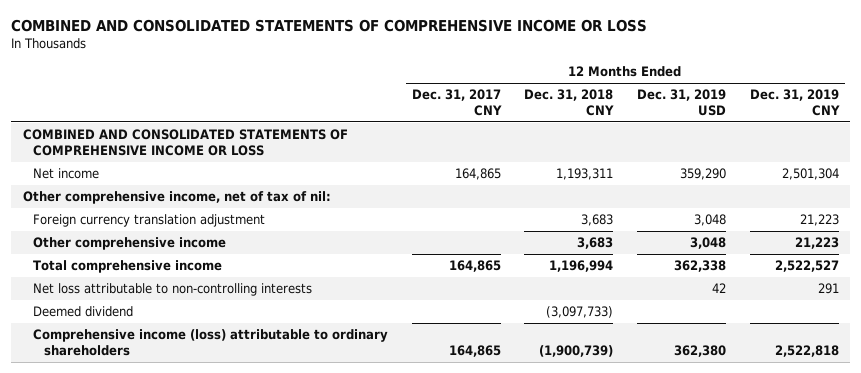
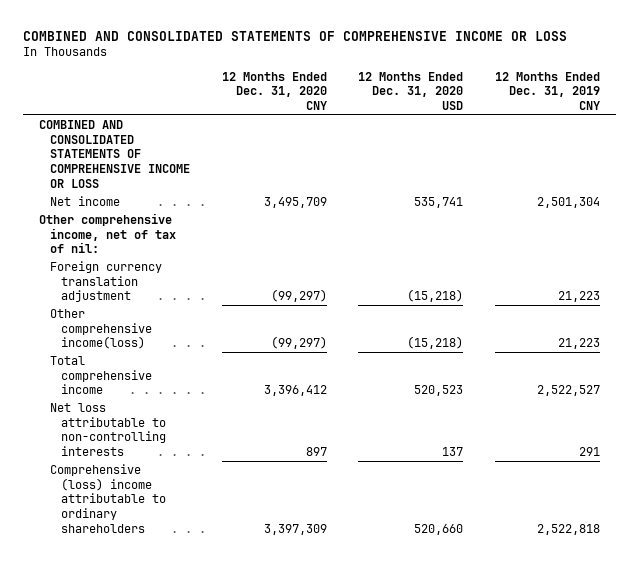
- | 12 Months Ended Dec. 31, 2017 CNY | 12 Months Ended Dec. 31, 2018 CNY | 12 Months Ended Dec. 31, 2019 USD | 12 Months Ended Dec. 31, 2019 CNY
+ | 12 Months Ended Dec. 31, 2020 CNY | 12 Months Ended Dec. 31, 2020 USD | 12 Months Ended Dec. 31, 2019 CNY
- Other comprehensive income | | 3,683 | 3,048 | 21,223
+ Other comprehensive income(loss) | (99,297) | (15,218) | 21,223
- Deemed dividend | | (3,097,733) | |
- Comprehensive income (loss) attributable to ordinary shareholders | 164,865 | (1,900,739) | 362,380 | 2,522,818
+ Comprehensive (loss) income attributable to ordinary shareholders | 3,397,309 | 520,660 | 2,522,818

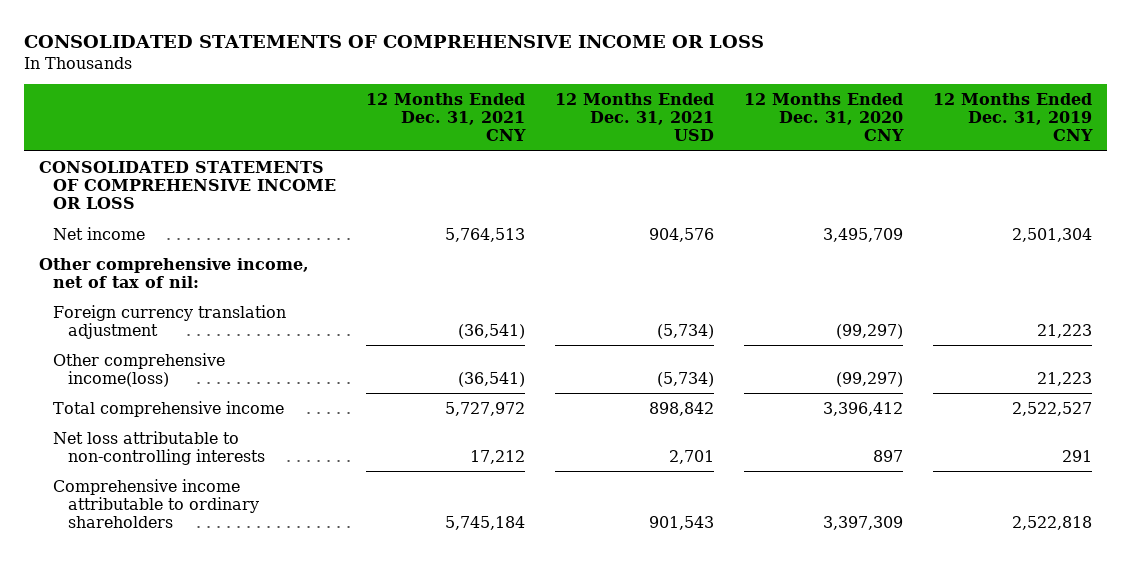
- COMBINED AND CONSOLIDATED STATEMENTS OF COMPREHENSIVE INCOME OR LOSS
+ CONSOLIDATED STATEMENTS OF COMPREHENSIVE INCOME OR LOSS
- | 12 Months Ended Dec. 31, 2020 CNY | 12 Months Ended Dec. 31, 2020 USD | 12 Months Ended Dec. 31, 2019 CNY
+ | 12 Months Ended Dec. 31, 2021 CNY | 12 Months Ended Dec. 31, 2021 USD | 12 Months Ended Dec. 31, 2020 CNY | 12 Months Ended Dec. 31, 2019 CNY
- COMBINED AND CONSOLIDATED STATEMENTS OF COMPREHENSIVE INCOME OR LOSS
+ CONSOLIDATED STATEMENTS OF COMPREHENSIVE INCOME OR LOSS
- Comprehensive (loss) income attributable to ordinary shareholders | 3,397,309 | 520,660 | 2,522,818
+ Comprehensive income attributable to ordinary shareholders | 5,745,184 | 901,543 | 3,397,309 | 2,522,818

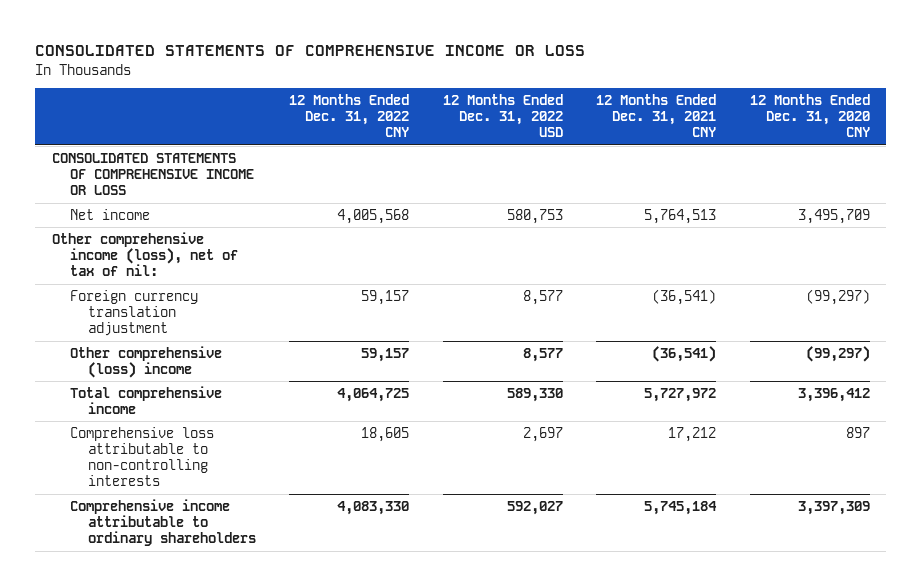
- | 12 Months Ended Dec. 31, 2021 CNY | 12 Months Ended Dec. 31, 2021 USD | 12 Months Ended Dec. 31, 2020 CNY | 12 Months Ended Dec. 31, 2019 CNY
+ | 12 Months Ended Dec. 31, 2022 CNY | 12 Months Ended Dec. 31, 2022 USD | 12 Months Ended Dec. 31, 2021 CNY | 12 Months Ended Dec. 31, 2020 CNY
- Other comprehensive income, net of tax of nil:
+ Other comprehensive income (loss), net of tax of nil:
- Other comprehensive income(loss) | (36,541) | (5,734) | (99,297) | 21,223
+ Other comprehensive (loss) income | 59,157 | 8,577 | (36,541) | (99,297)
- Net loss attributable to non-controlling interests | 17,212 | 2,701 | 897 | 291
+ Comprehensive loss attributable to non-controlling interests | 18,605 | 2,697 | 17,212 | 897

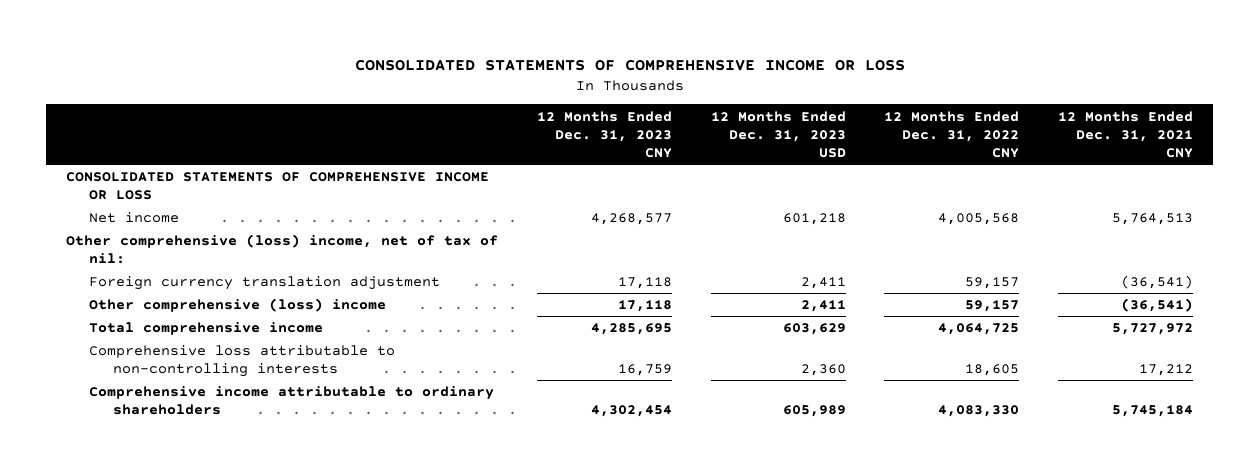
- | 12 Months Ended Dec. 31, 2022 CNY | 12 Months Ended Dec. 31, 2022 USD | 12 Months Ended Dec. 31, 2021 CNY | 12 Months Ended Dec. 31, 2020 CNY
+ | 12 Months Ended Dec. 31, 2023 CNY | 12 Months Ended Dec. 31, 2023 USD | 12 Months Ended Dec. 31, 2022 CNY | 12 Months Ended Dec. 31, 2021 CNY
- Other comprehensive income (loss), net of tax of nil:
+ Other comprehensive (loss) income, net of tax of nil:

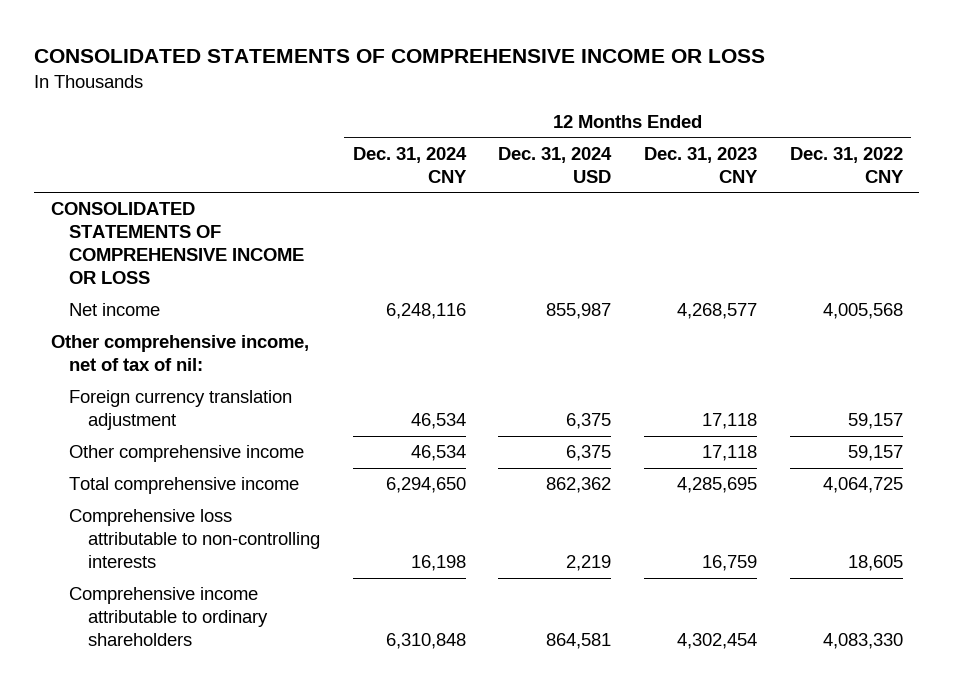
- | 12 Months Ended Dec. 31, 2023 CNY | 12 Months Ended Dec. 31, 2023 USD | 12 Months Ended Dec. 31, 2022 CNY | 12 Months Ended Dec. 31, 2021 CNY
+ | 12 Months Ended Dec. 31, 2024 CNY | 12 Months Ended Dec. 31, 2024 USD | 12 Months Ended Dec. 31, 2023 CNY | 12 Months Ended Dec. 31, 2022 CNY
- Other comprehensive (loss) income, net of tax of nil:
+ Other comprehensive income, net of tax of nil:
- Other comprehensive (loss) income | 17,118 | 2,411 | 59,157 | (36,541)
+ Other comprehensive income | 46,534 | 6,375 | 17,118 | 59,157

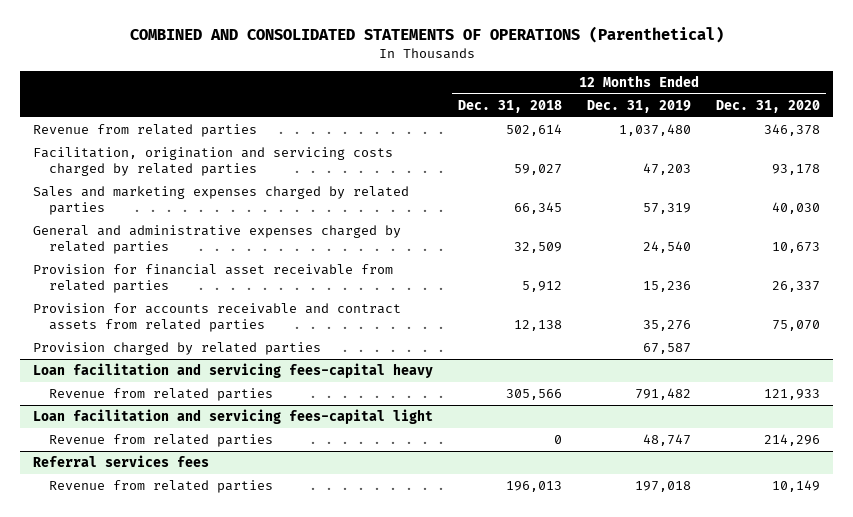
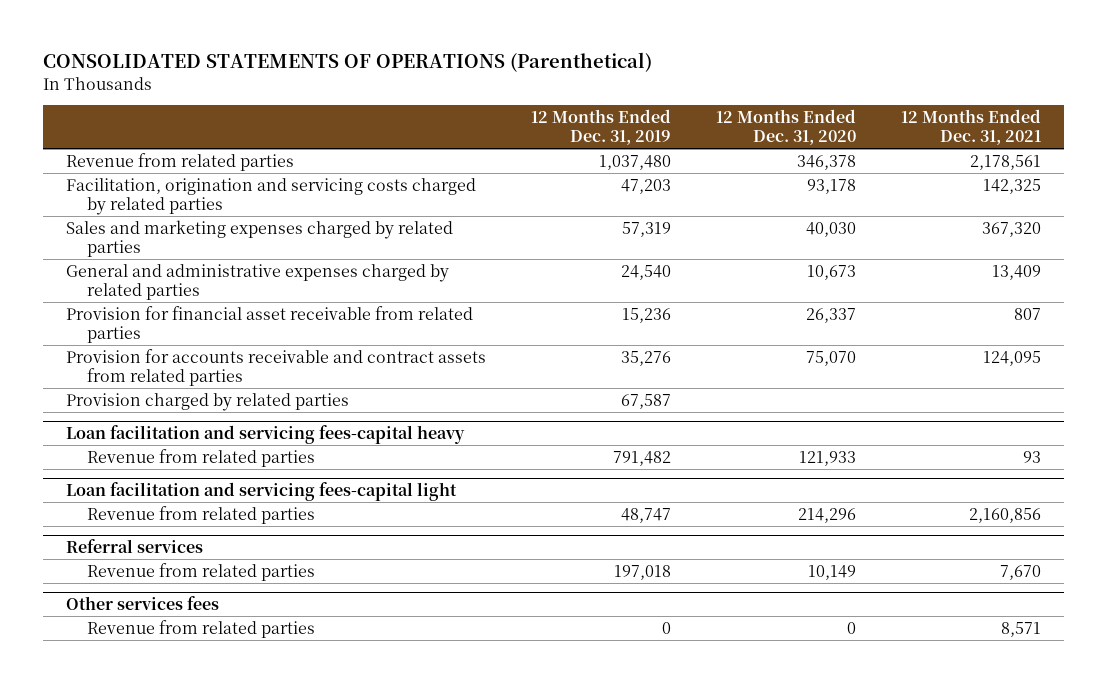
- COMBINED AND CONSOLIDATED STATEMENTS OF OPERATIONS (Parenthetical)
+ CONSOLIDATED STATEMENTS OF OPERATIONS (Parenthetical)
- | 12 Months Ended Dec. 31, 2018 | 12 Months Ended Dec. 31, 2019 | 12 Months Ended Dec. 31, 2020
+ | 12 Months Ended Dec. 31, 2019 | 12 Months Ended Dec. 31, 2020 | 12 Months Ended Dec. 31, 2021
- Referral services fees
+ Referral services
+ Other services fees
+ Revenue from related parties | 0 | 0 | 8,571

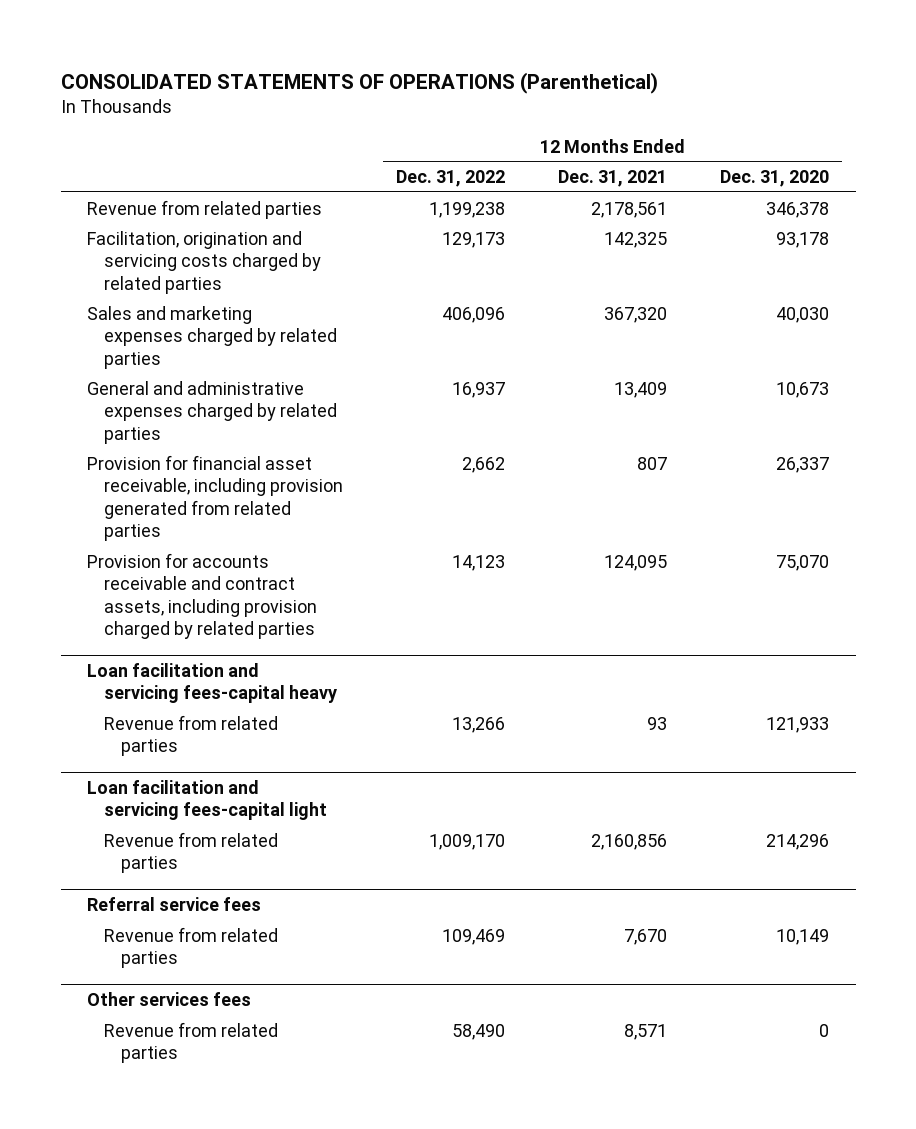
- | 12 Months Ended Dec. 31, 2019 | 12 Months Ended Dec. 31, 2020 | 12 Months Ended Dec. 31, 2021
+ | 12 Months Ended Dec. 31, 2022 | 12 Months Ended Dec. 31, 2021 | 12 Months Ended Dec. 31, 2020
- Provision for financial asset receivable from related parties | 15,236 | 26,337 | 807
- Provision for accounts receivable and contract assets from related parties | 35,276 | 75,070 | 124,095
- Provision charged by related parties | 67,587 | |
+ Provision for financial asset receivable, including provision generated from related parties | 2,662 | 807 | 26,337
+ Provision for accounts receivable and contract assets, including provision charged by related parties | 14,123 | 124,095 | 75,070
- Referral services
+ Referral service fees

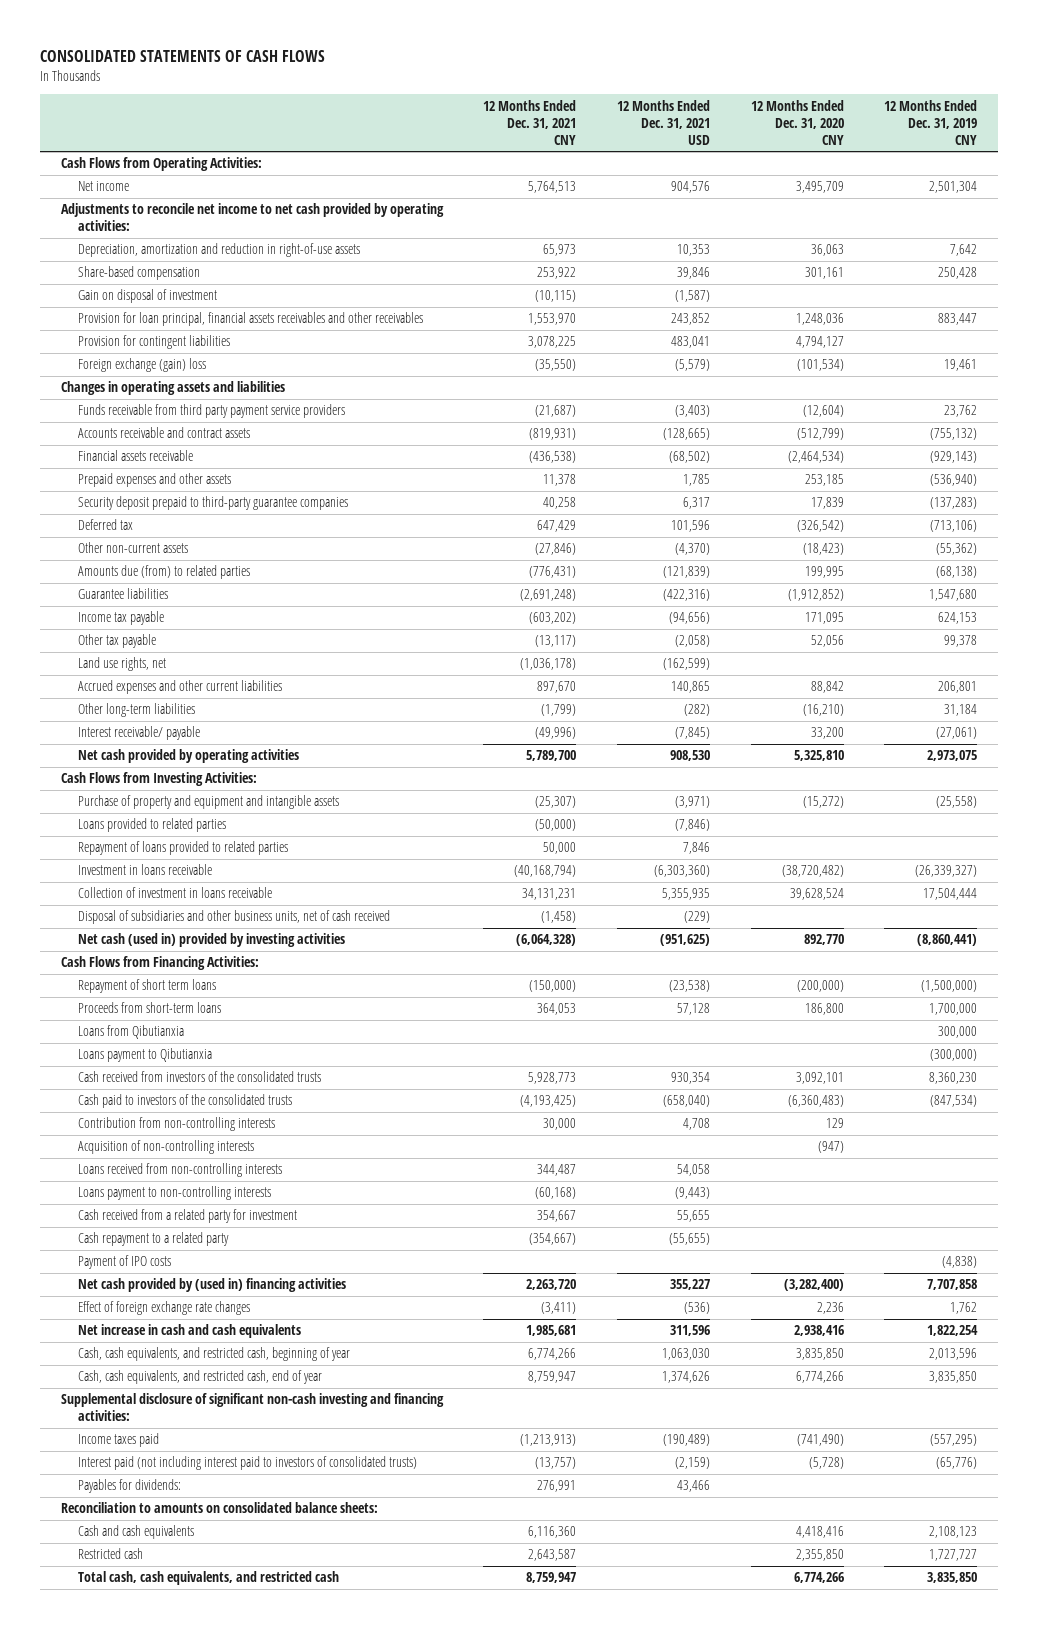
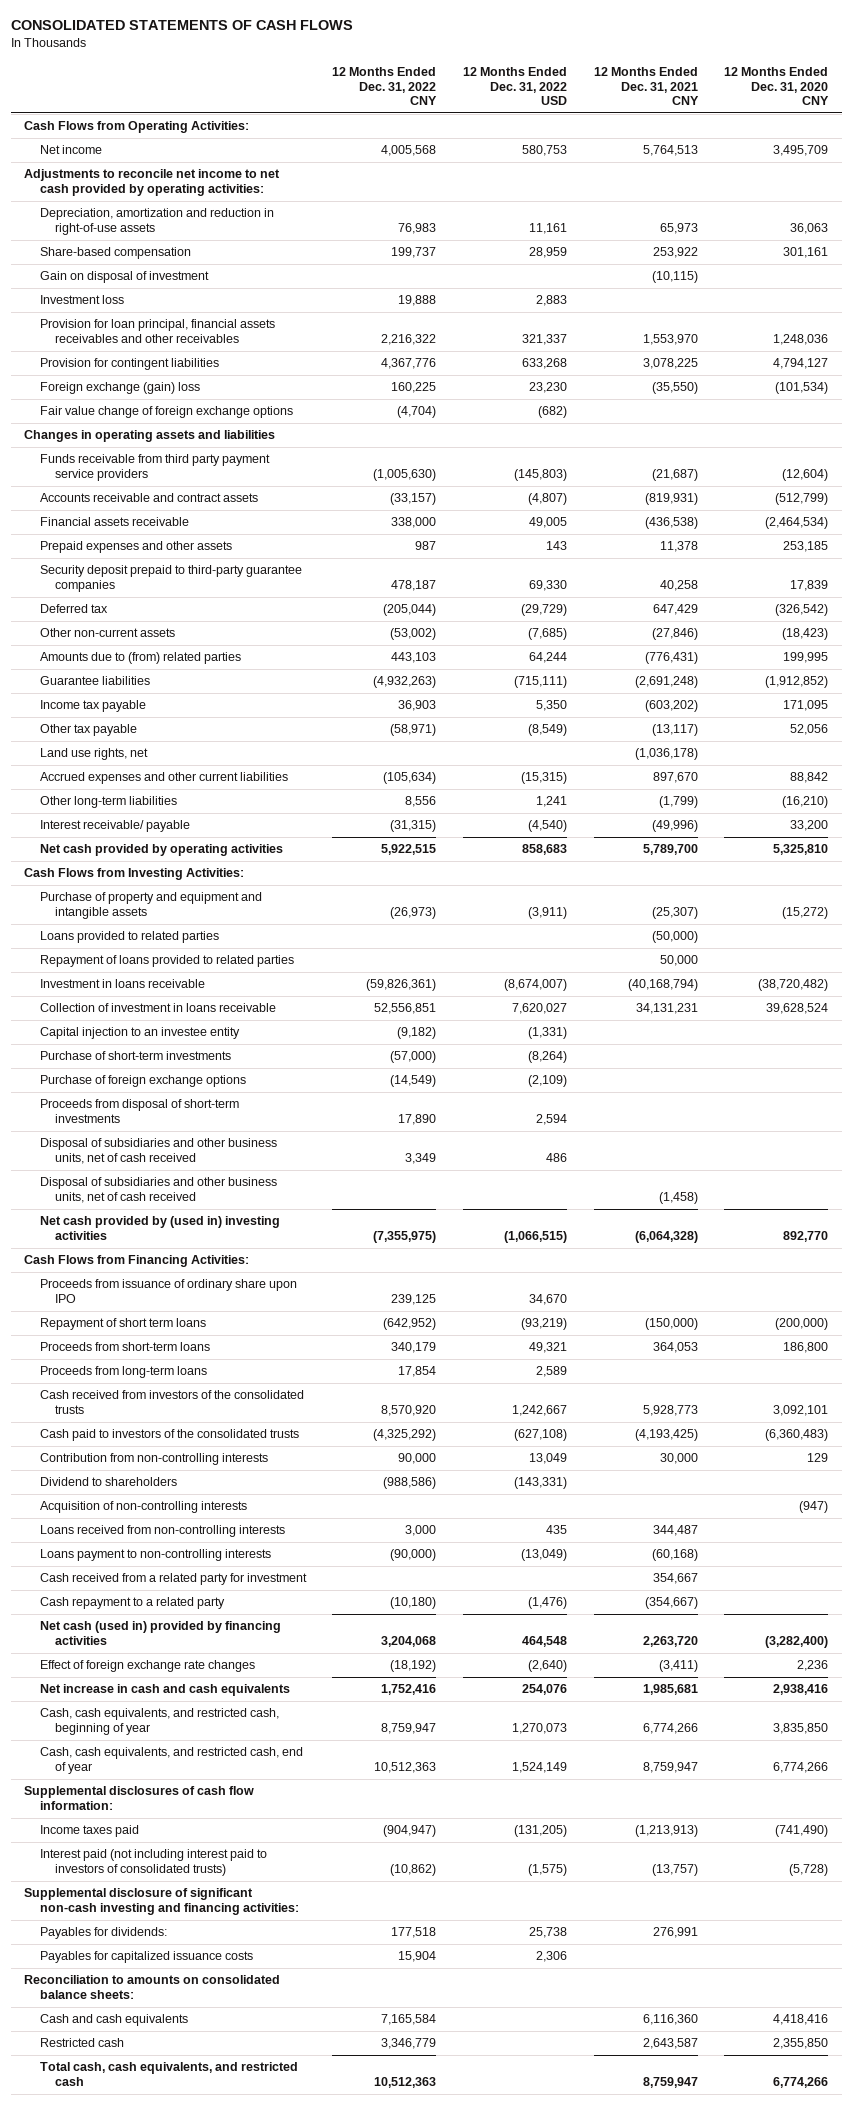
- | 12 Months Ended Dec. 31, 2021 CNY | 12 Months Ended Dec. 31, 2021 USD | 12 Months Ended Dec. 31, 2020 CNY | 12 Months Ended Dec. 31, 2019 CNY
+ | 12 Months Ended Dec. 31, 2022 CNY | 12 Months Ended Dec. 31, 2022 USD | 12 Months Ended Dec. 31, 2021 CNY | 12 Months Ended Dec. 31, 2020 CNY
+ Investment loss | 19,888 | 2,883 | |
+ Fair value change of foreign exchange options | (4,704) | (682) | |
- Amounts due (from) to related parties | (776,431) | (121,839) | 199,995 | (68,138)
+ Amounts due to (from) related parties | 443,103 | 64,244 | (776,431) | 199,995
+ Capital injection to an investee entity | (9,182) | (1,331) | |
+ Purchase of short-term investments | (57,000) | (8,264) | |
+ Purchase of foreign exchange options | (14,549) | (2,109) | |
+ Proceeds from disposal of short-term investments | 17,890 | 2,594 | |
+ Disposal of subsidiaries and other business units, net of cash received | 3,349 | 486 | |
- Net cash (used in) provided by investing activities | (6,064,328) | (951,625) | 892,770 | (8,860,441)
+ Net cash provided by (used in) investing activities | (7,355,975) | (1,066,515) | (6,064,328) | 892,770
+ Proceeds from issuance of ordinary share upon IPO | 239,125 | 34,670 | |
- Loans from Qibutianxia | | | | 300,000
- Loans payment to Qibutianxia | | | | (300,000)
+ Proceeds from long-term loans | 17,854 | 2,589 | |
+ Dividend to shareholders | (988,586) | (143,331) | |
- Payment of IPO costs | | | | (4,838)
- Net cash provided by (used in) financing activities | 2,263,720 | 355,227 | (3,282,400) | 7,707,858
+ Net cash (used in) provided by financing activities | 3,204,068 | 464,548 | 2,263,720 | (3,282,400)
+ Supplemental disclosures of cash flow information:
moved down: Supplemental disclosure of significant non-cash investing and financing activities:
+ Payables for capitalized issuance costs | 15,904 | 2,306 | |

